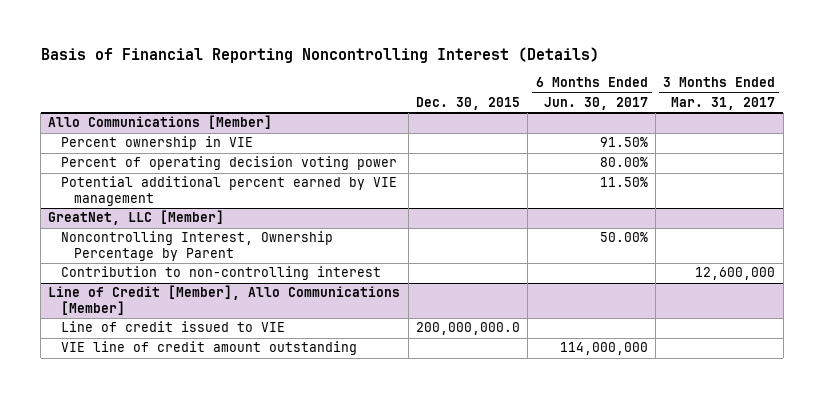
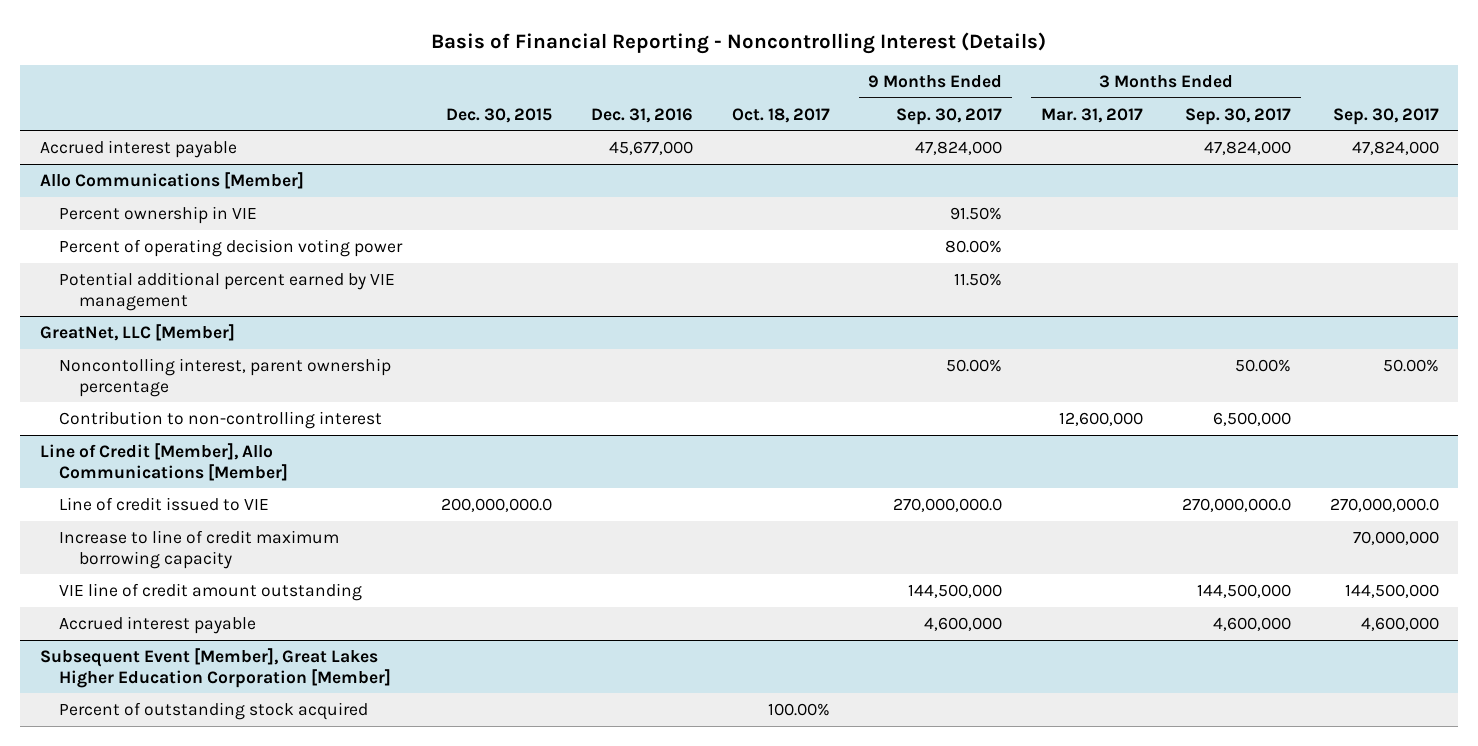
- Basis of Financial Reporting Noncontrolling Interest (Details)
+ Basis of Financial Reporting - Noncontrolling Interest (Details)
- | Dec. 30, 2015 | 6 Months Ended Jun. 30, 2017 | 3 Months Ended Mar. 31, 2017
+ | Dec. 30, 2015 | Dec. 31, 2016 | Oct. 18, 2017 | 9 Months Ended Sep. 30, 2017 | 3 Months Ended Mar. 31, 2017 | 3 Months Ended Sep. 30, 2017 | Sep. 30, 2017
+ Accrued interest payable | | 45,677,000 | | 47,824,000 | | 47,824,000 | 47,824,000
@ GreatNet, LLC [Member]
- Noncontrolling Interest, Ownership Percentage by Parent | | 50.00% |
+ Noncontolling interest, parent ownership percentage | | | | 50.00% | | 50.00% | 50.00%
@ Line of Credit [Member], Allo Communications [Member]
+ Increase to line of credit maximum borrowing capacity | | | | | | | 70,000,000
+ Accrued interest payable | | | | 4,600,000 | | 4,600,000 | 4,600,000
+ Subsequent Event [Member], Great Lakes Higher Education Corporation [Member]
+ Percent of outstanding stock acquired | | | 100.00% | | | |

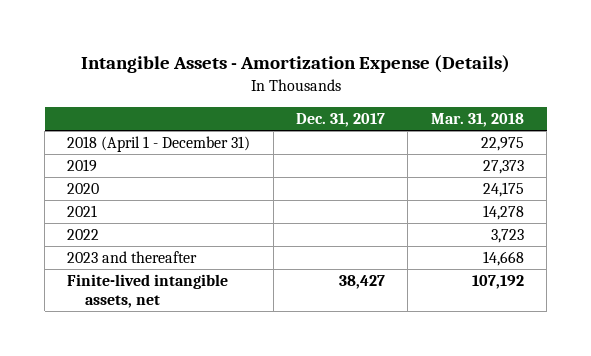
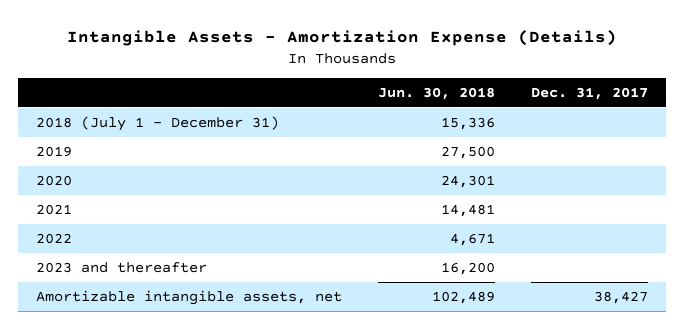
- | Dec. 31, 2017 | Mar. 31, 2018
+ | Jun. 30, 2018 | Dec. 31, 2017
- 2018 (April 1 - December 31) | | 22,975
+ 2018 (July 1 - December 31) | 15,336 |
- Finite-lived intangible assets, net | 38,427 | 107,192
+ Amortizable intangible assets, net | 102,489 | 38,427

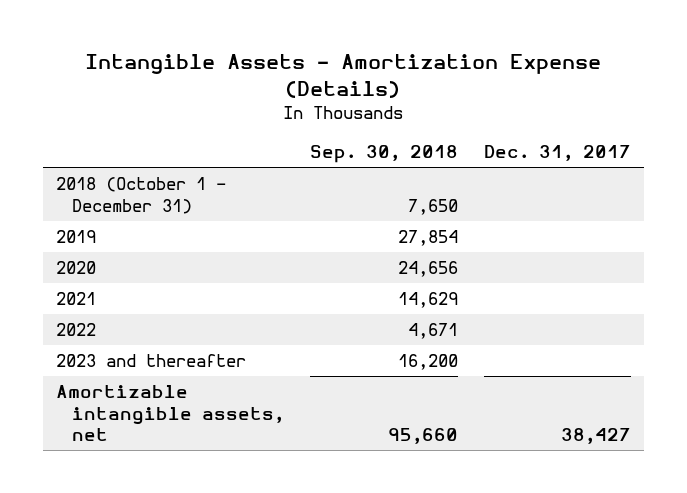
- | Jun. 30, 2018 | Dec. 31, 2017
+ | Sep. 30, 2018 | Dec. 31, 2017
- 2018 (July 1 - December 31) | 15,336 |
+ 2018 (October 1 - December 31) | 7,650 |

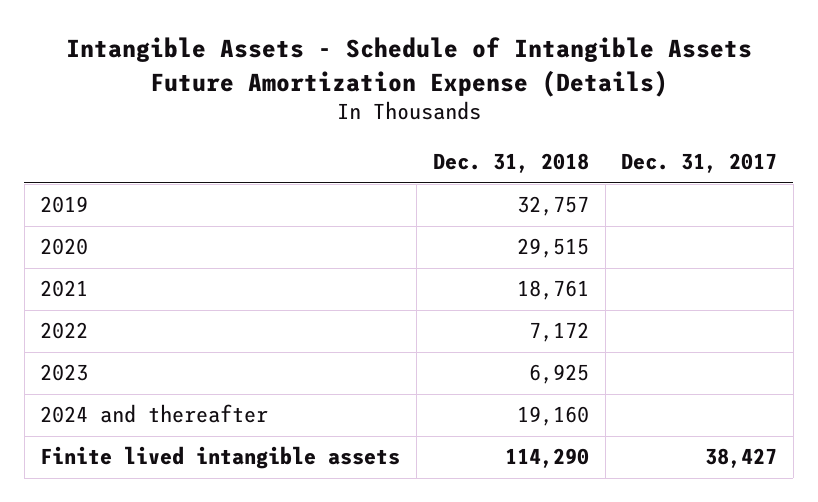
- Intangible Assets - Amortization Expense (Details)
+ Intangible Assets - Schedule of Intangible Assets Future Amortization Expense (Details)
- | Sep. 30, 2018 | Dec. 31, 2017
+ | Dec. 31, 2018 | Dec. 31, 2017
- 2018 (October 1 - December 31) | 7,650 |
- 2023 and thereafter | 16,200 |
- Amortizable intangible assets, net | 95,660 | 38,427
+ 2023 | 6,925 |
+ 2024 and thereafter | 19,160 |
+ Finite lived intangible assets | 114,290 | 38,427

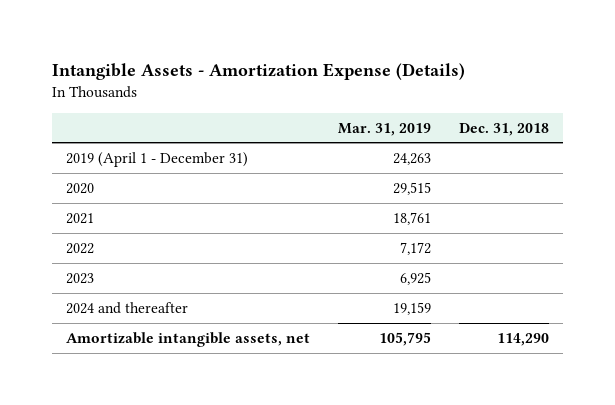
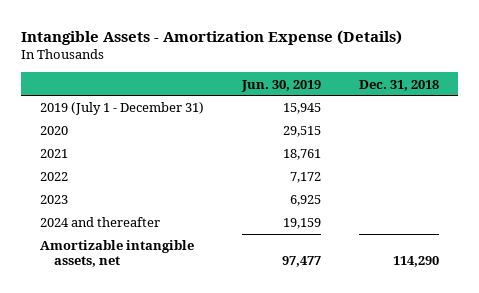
- | Mar. 31, 2019 | Dec. 31, 2018
+ | Jun. 30, 2019 | Dec. 31, 2018
- 2019 (April 1 - December 31) | 24,263 |
+ 2019 (July 1 - December 31) | 15,945 |

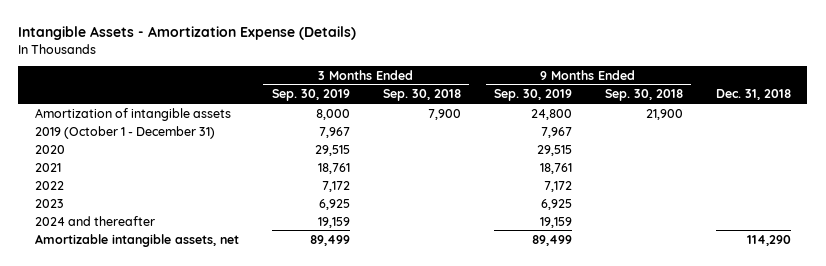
- | Jun. 30, 2019 | Dec. 31, 2018
+ | 3 Months Ended Sep. 30, 2019 | 3 Months Ended Sep. 30, 2018 | 9 Months Ended Sep. 30, 2019 | 9 Months Ended Sep. 30, 2018 | Dec. 31, 2018
- 2019 (July 1 - December 31) | 15,945 |
+ Amortization of intangible assets | 8,000 | 7,900 | 24,800 | 21,900 |
+ 2019 (October 1 - December 31) | 7,967 | | 7,967 | |

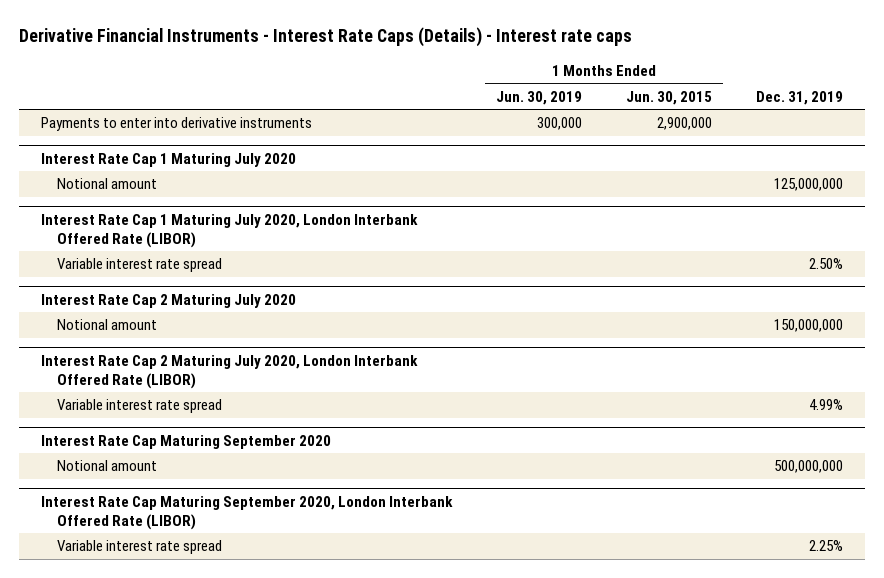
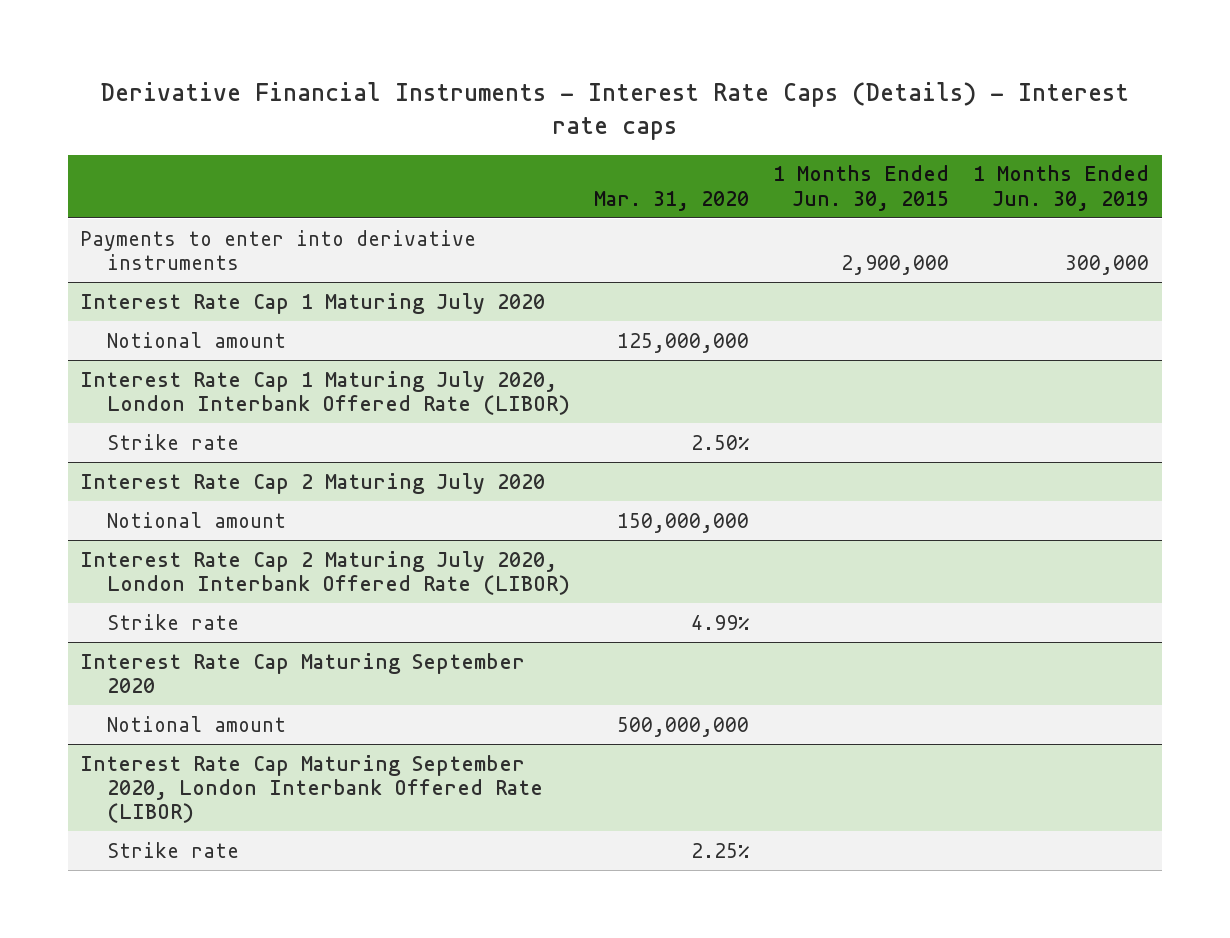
- | 1 Months Ended Jun. 30, 2019 | 1 Months Ended Jun. 30, 2015 | Dec. 31, 2019
+ | Mar. 31, 2020 | 1 Months Ended Jun. 30, 2015 | 1 Months Ended Jun. 30, 2019
@ Interest Rate Cap 1 Maturing July 2020, London Interbank Offered Rate (LIBOR)
- Variable interest rate spread | | | 2.50%
+ Strike rate | 2.50% | |
@ Interest Rate Cap 2 Maturing July 2020, London Interbank Offered Rate (LIBOR)
- Variable interest rate spread | | | 4.99%
+ Strike rate | 4.99% | |
@ Interest Rate Cap Maturing September 2020, London Interbank Offered Rate (LIBOR)
- Variable interest rate spread | | | 2.25%
+ Strike rate | 2.25% | |

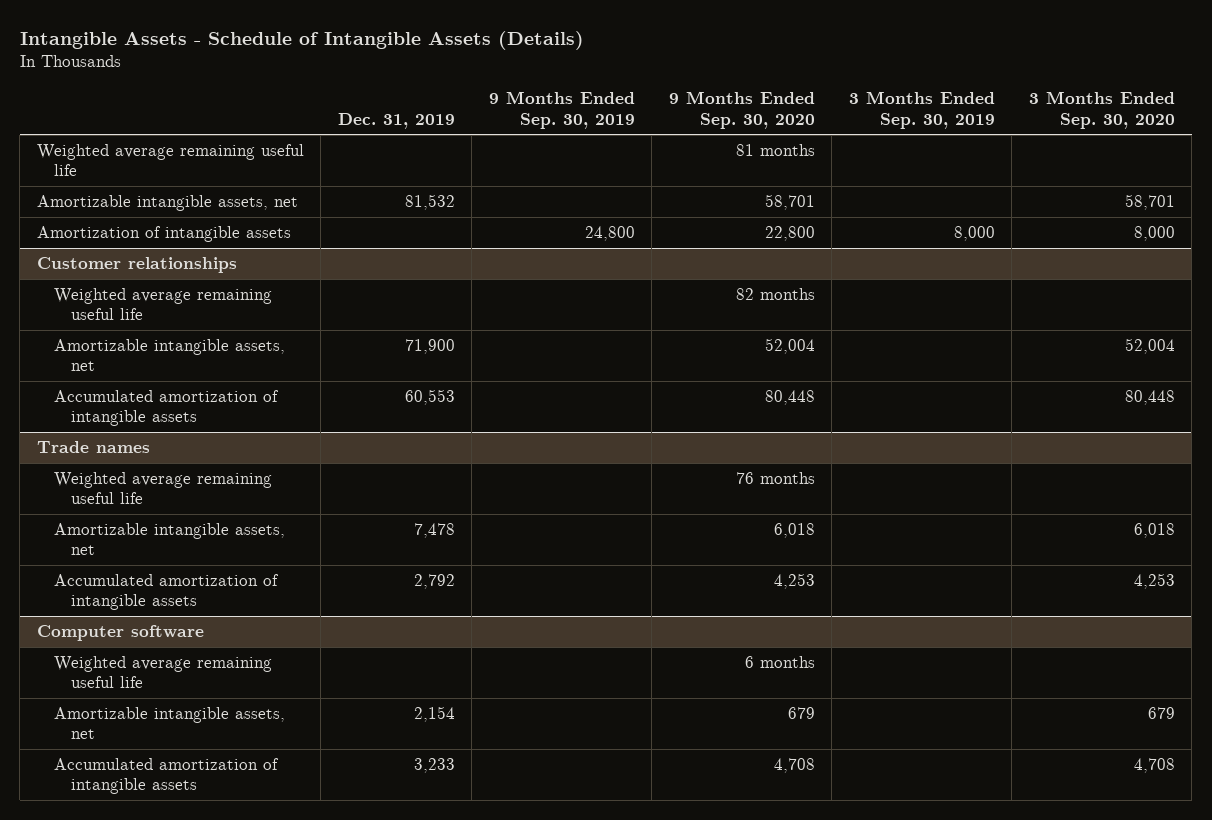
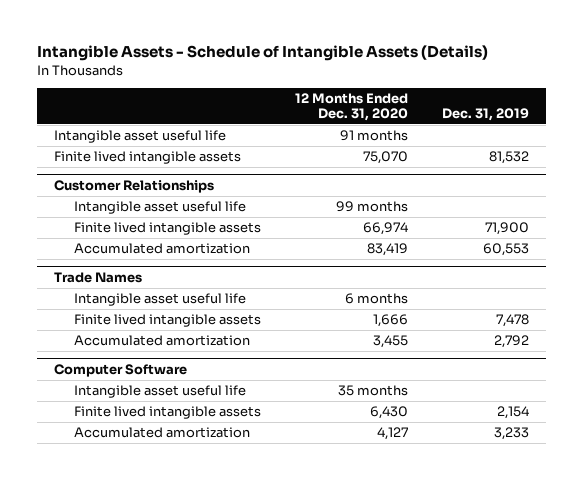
- | Dec. 31, 2019 | 9 Months Ended Sep. 30, 2019 | 9 Months Ended Sep. 30, 2020 | 3 Months Ended Sep. 30, 2019 | 3 Months Ended Sep. 30, 2020
+ | 12 Months Ended Dec. 31, 2020 | Dec. 31, 2019
- Weighted average remaining useful life | | | 81 months | |
- Amortizable intangible assets, net | 81,532 | | 58,701 | | 58,701
- Amortization of intangible assets | | 24,800 | 22,800 | 8,000 | 8,000
- Customer relationships
- Weighted average remaining useful life | | | 82 months | |
- Amortizable intangible assets, net | 71,900 | | 52,004 | | 52,004
- Accumulated amortization of intangible assets | 60,553 | | 80,448 | | 80,448
- Trade names
- Weighted average remaining useful life | | | 76 months | |
- Amortizable intangible assets, net | 7,478 | | 6,018 | | 6,018
- Accumulated amortization of intangible assets | 2,792 | | 4,253 | | 4,253
- Computer software
- Weighted average remaining useful life | | | 6 months | |
- Amortizable intangible assets, net | 2,154 | | 679 | | 679
- Accumulated amortization of intangible assets | 3,233 | | 4,708 | | 4,708
+ Intangible asset useful life | 91 months |
+ Finite lived intangible assets | 75,070 | 81,532
+ Customer Relationships
+ Intangible asset useful life | 99 months |
+ Finite lived intangible assets | 66,974 | 71,900
+ Accumulated amortization | 83,419 | 60,553
+ Trade Names
+ Intangible asset useful life | 6 months |
+ Finite lived intangible assets | 1,666 | 7,478
+ Accumulated amortization | 3,455 | 2,792
+ Computer Software
+ Intangible asset useful life | 35 months |
+ Finite lived intangible assets | 6,430 | 2,154
+ Accumulated amortization | 4,127 | 3,233

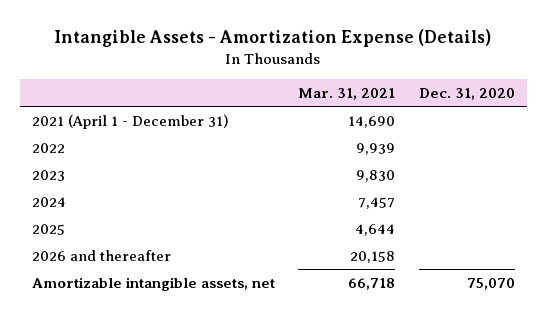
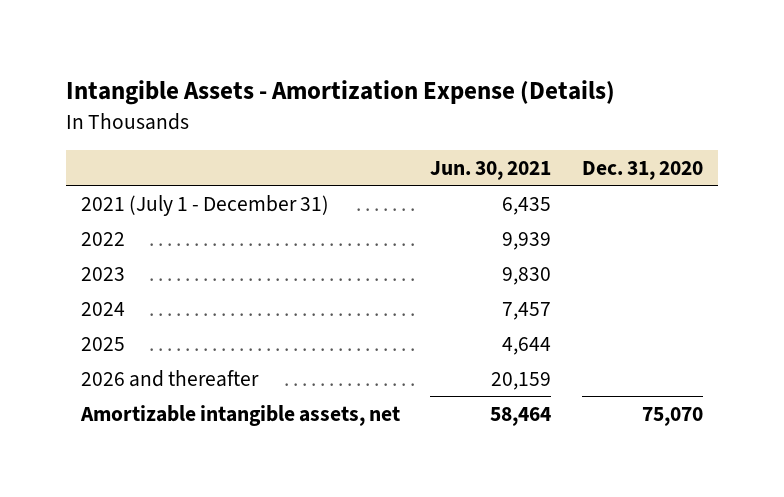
- | Mar. 31, 2021 | Dec. 31, 2020
+ | Jun. 30, 2021 | Dec. 31, 2020
- 2021 (April 1 - December 31) | 14,690 |
+ 2021 (July 1 - December 31) | 6,435 |

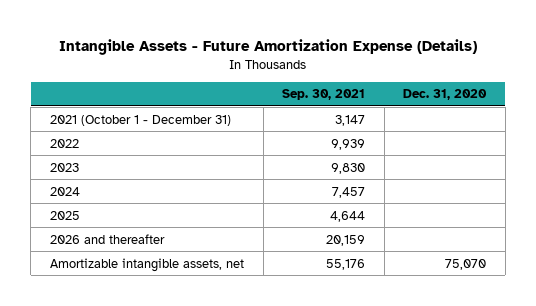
- Intangible Assets - Amortization Expense (Details)
+ Intangible Assets - Future Amortization Expense (Details)
- | Jun. 30, 2021 | Dec. 31, 2020
+ | Sep. 30, 2021 | Dec. 31, 2020
- 2021 (July 1 - December 31) | 6,435 |
+ 2021 (October 1 - December 31) | 3,147 |

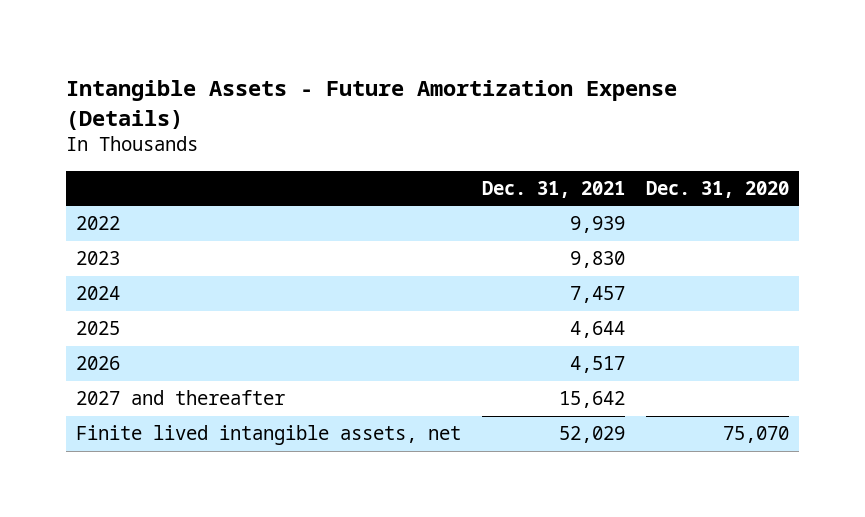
- | Sep. 30, 2021 | Dec. 31, 2020
+ | Dec. 31, 2021 | Dec. 31, 2020
- 2021 (October 1 - December 31) | 3,147 |
- 2026 and thereafter | 20,159 |
- Amortizable intangible assets, net | 55,176 | 75,070
+ 2026 | 4,517 |
+ 2027 and thereafter | 15,642 |
+ Finite lived intangible assets, net | 52,029 | 75,070

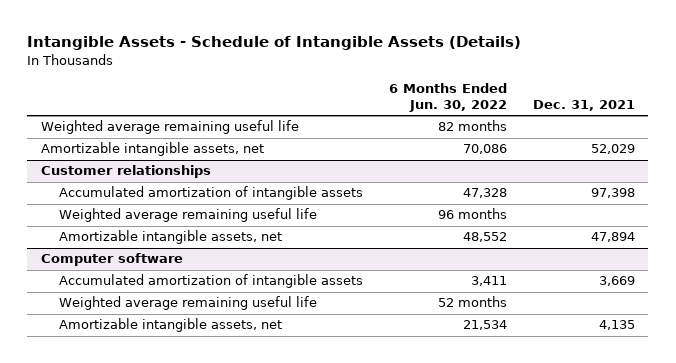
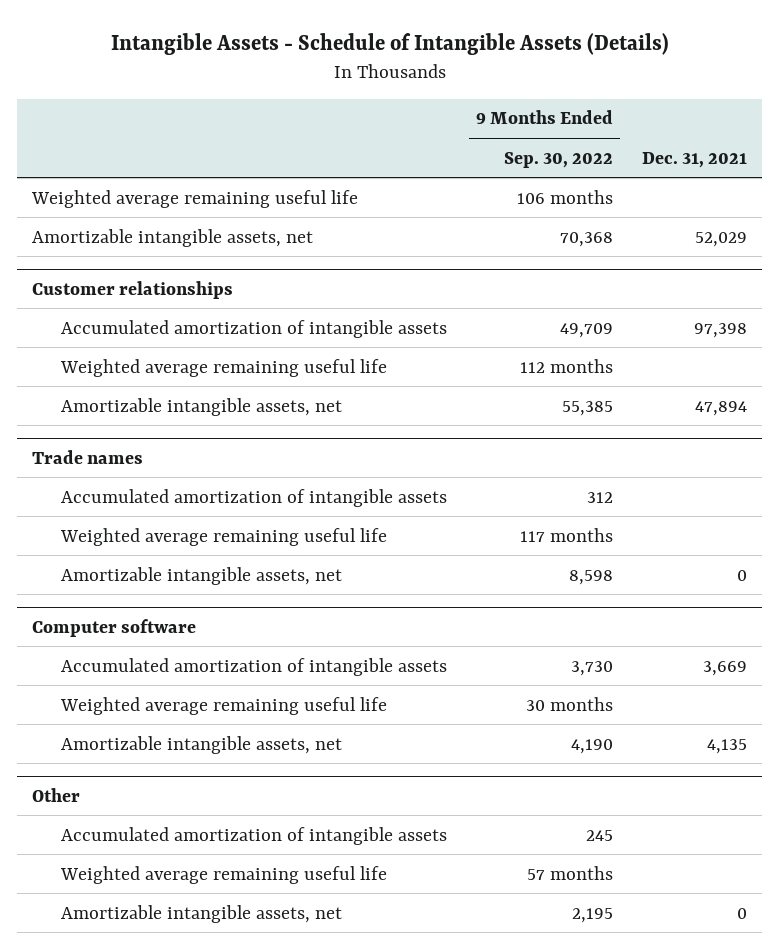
- | 6 Months Ended Jun. 30, 2022 | Dec. 31, 2021
+ | 9 Months Ended Sep. 30, 2022 | Dec. 31, 2021
+ Trade names
+ Accumulated amortization of intangible assets | 312 |
+ Weighted average remaining useful life | 117 months |
+ Amortizable intangible assets, net | 8,598 | 0
+ Other
+ Accumulated amortization of intangible assets | 245 |
+ Weighted average remaining useful life | 57 months |
+ Amortizable intangible assets, net | 2,195 | 0

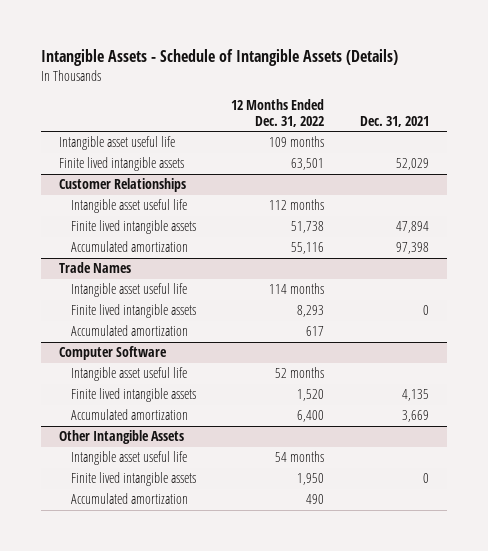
- | 9 Months Ended Sep. 30, 2022 | Dec. 31, 2021
+ | 12 Months Ended Dec. 31, 2022 | Dec. 31, 2021
- Weighted average remaining useful life | 106 months |
- Amortizable intangible assets, net | 70,368 | 52,029
- Customer relationships
- Accumulated amortization of intangible assets | 49,709 | 97,398
- Weighted average remaining useful life | 112 months |
- Amortizable intangible assets, net | 55,385 | 47,894
- Trade names
- Accumulated amortization of intangible assets | 312 |
- Weighted average remaining useful life | 117 months |
- Amortizable intangible assets, net | 8,598 | 0
- Computer software
- Accumulated amortization of intangible assets | 3,730 | 3,669
- Weighted average remaining useful life | 30 months |
- Amortizable intangible assets, net | 4,190 | 4,135
- Other
- Accumulated amortization of intangible assets | 245 |
- Weighted average remaining useful life | 57 months |
- Amortizable intangible assets, net | 2,195 | 0
+ Intangible asset useful life | 109 months |
+ Finite lived intangible assets | 63,501 | 52,029
+ Customer Relationships
+ Intangible asset useful life | 112 months |
+ Finite lived intangible assets | 51,738 | 47,894
+ Accumulated amortization | 55,116 | 97,398
+ Trade Names
+ Intangible asset useful life | 114 months |
+ Finite lived intangible assets | 8,293 | 0
+ Accumulated amortization | 617 |
+ Computer Software
+ Intangible asset useful life | 52 months |
+ Finite lived intangible assets | 1,520 | 4,135
+ Accumulated amortization | 6,400 | 3,669
+ Other Intangible Assets
+ Intangible asset useful life | 54 months |
+ Finite lived intangible assets | 1,950 | 0
+ Accumulated amortization | 490 |

